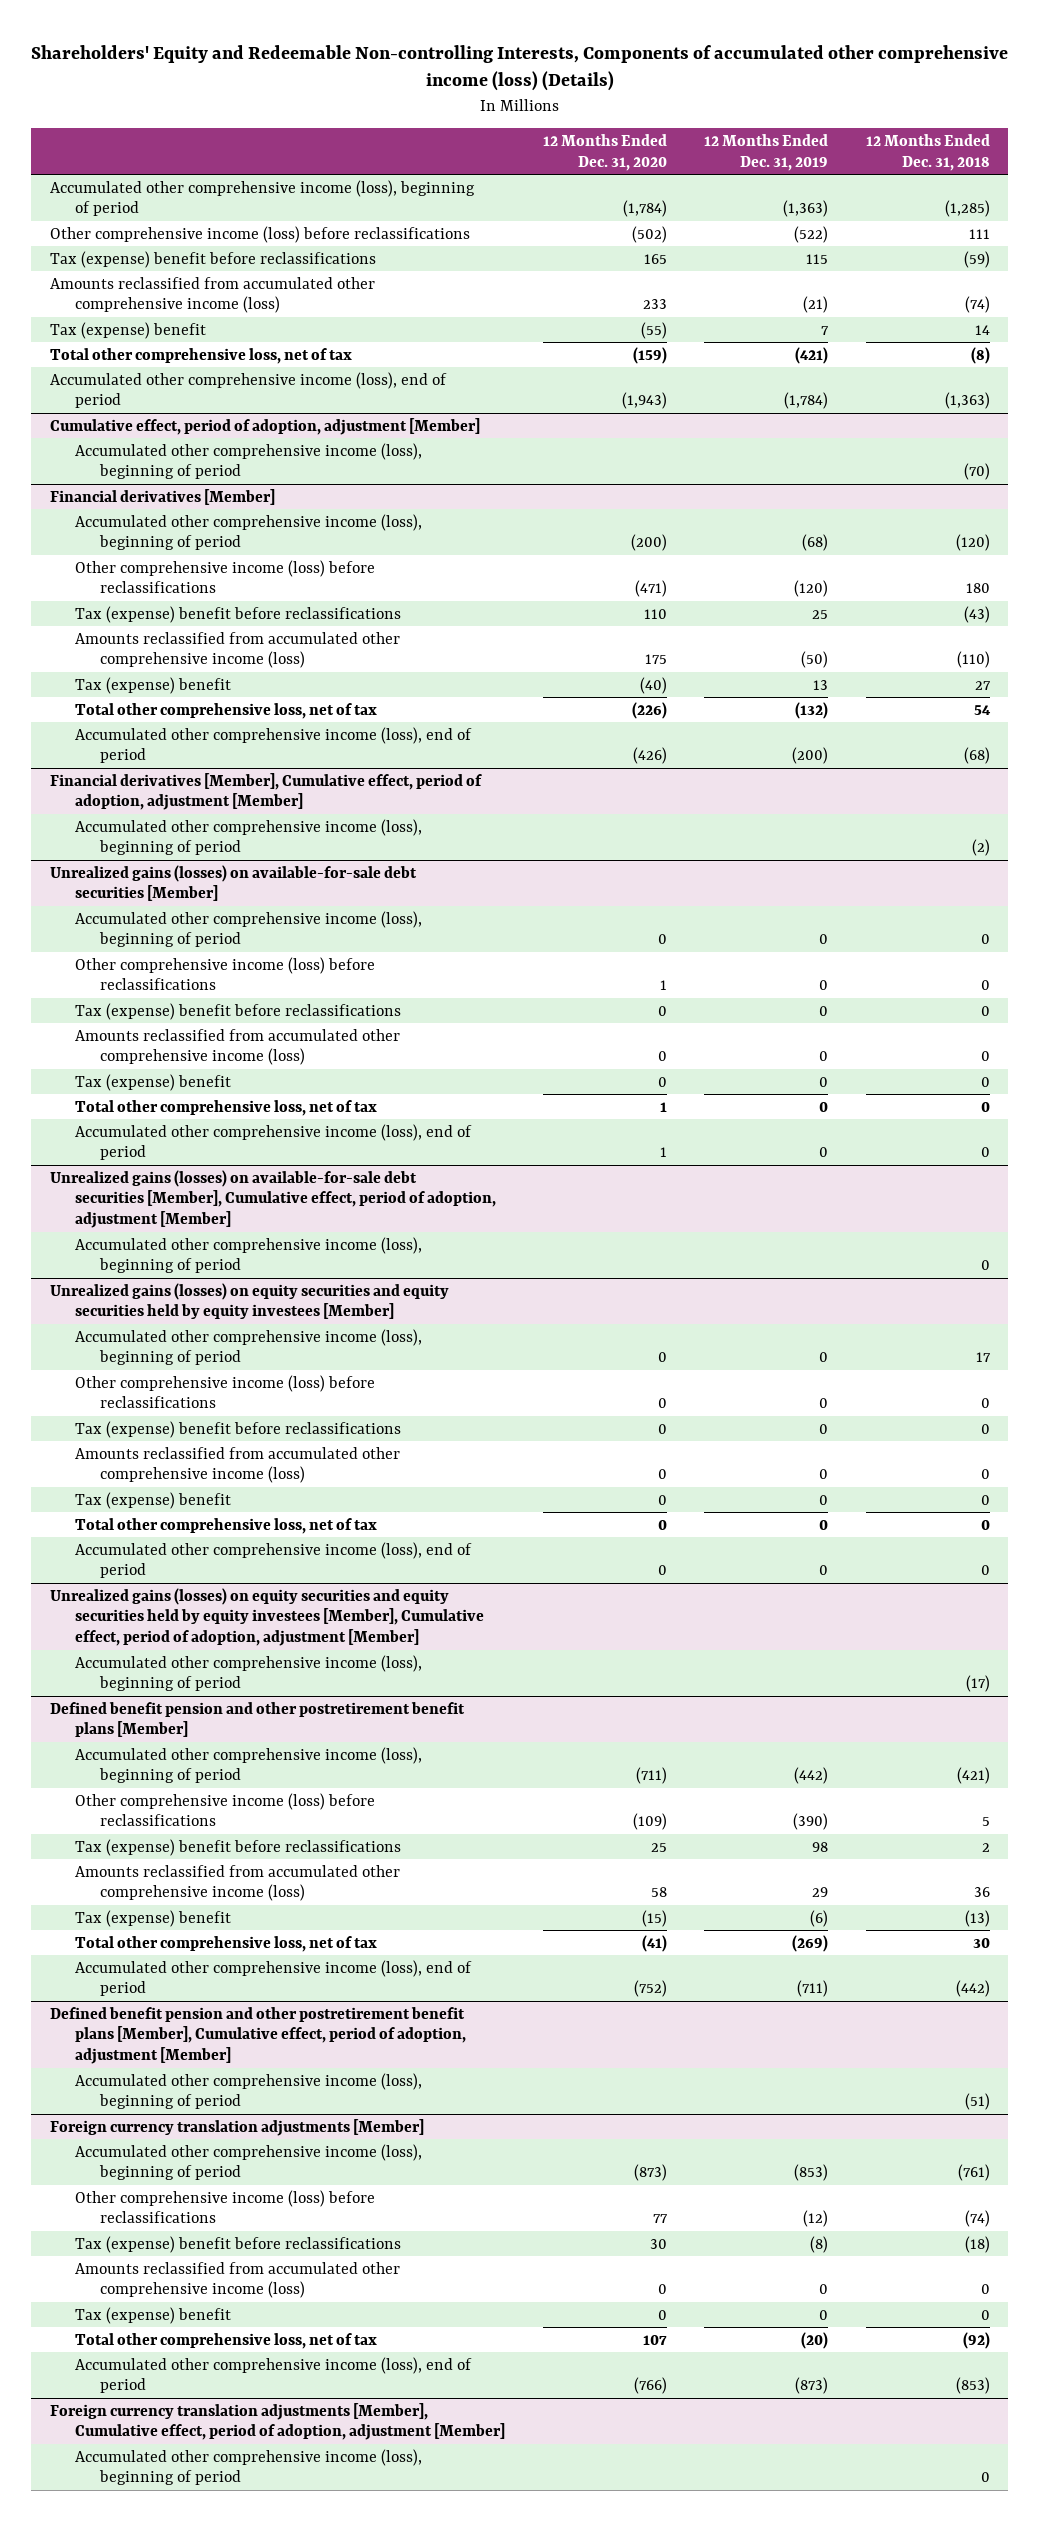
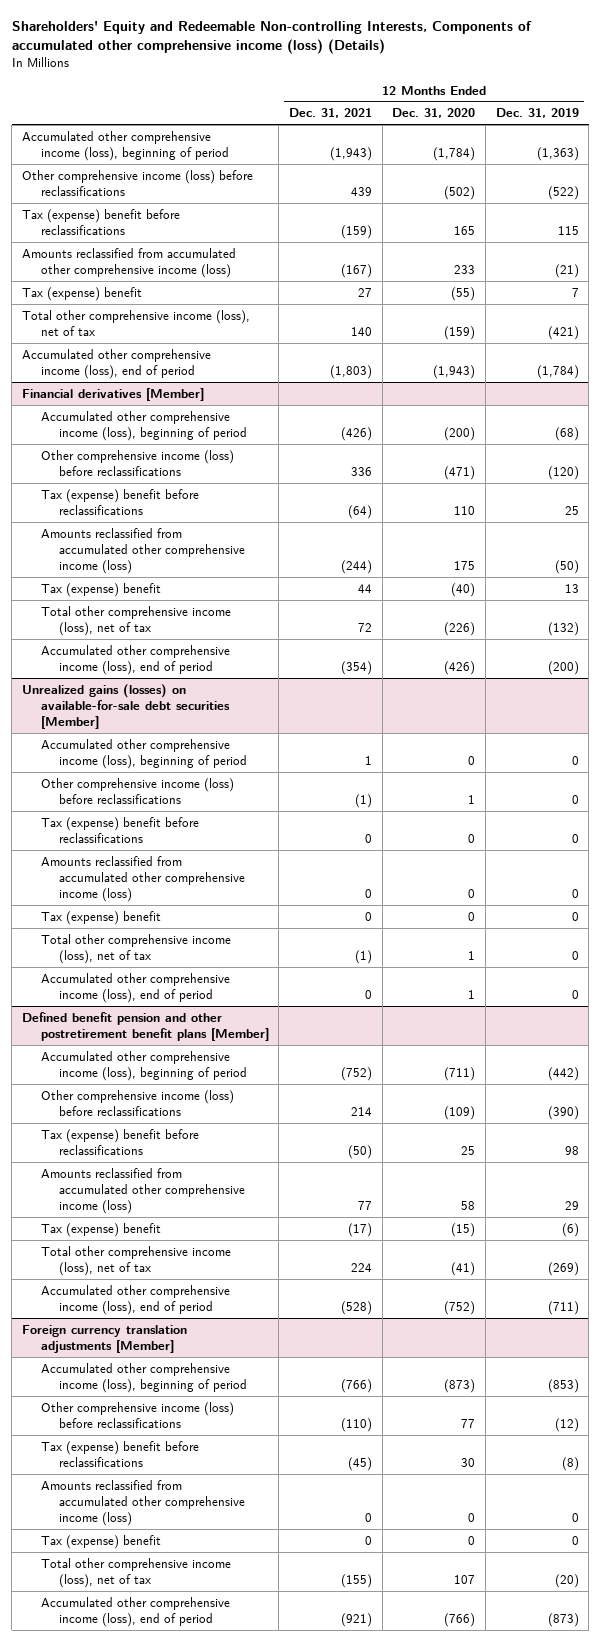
- | 12 Months Ended Dec. 31, 2020 | 12 Months Ended Dec. 31, 2019 | 12 Months Ended Dec. 31, 2018
+ | 12 Months Ended Dec. 31, 2021 | 12 Months Ended Dec. 31, 2020 | 12 Months Ended Dec. 31, 2019
- Total other comprehensive loss, net of tax | (159) | (421) | (8)
+ Total other comprehensive income (loss), net of tax | 140 | (159) | (421)
- Cumulative effect, period of adoption, adjustment [Member]
- Accumulated other comprehensive income (loss), beginning of period | | | (70)
@ Financial derivatives [Member]
- Total other comprehensive loss, net of tax | (226) | (132) | 54
+ Total other comprehensive income (loss), net of tax | 72 | (226) | (132)
- Financial derivatives [Member], Cumulative effect, period of adoption, adjustment [Member]
- Accumulated other comprehensive income (loss), beginning of period | | | (2)
@ Unrealized gains (losses) on available-for-sale debt securities [Member]
- Total other comprehensive loss, net of tax | 1 | 0 | 0
+ Total other comprehensive income (loss), net of tax | (1) | 1 | 0
- Unrealized gains (losses) on available-for-sale debt securities [Member], Cumulative effect, period of adoption, adjustment [Member]
- Accumulated other comprehensive income (loss), beginning of period | | | 0
- Unrealized gains (losses) on equity securities and equity securities held by equity investees [Member]
- Accumulated other comprehensive income (loss), beginning of period | 0 | 0 | 17
- Other comprehensive income (loss) before reclassifications | 0 | 0 | 0
- Tax (expense) benefit before reclassifications | 0 | 0 | 0
- Amounts reclassified from accumulated other comprehensive income (loss) | 0 | 0 | 0
- Tax (expense) benefit | 0 | 0 | 0
- Total other comprehensive loss, net of tax | 0 | 0 | 0
- Accumulated other comprehensive income (loss), end of period | 0 | 0 | 0
- Unrealized gains (losses) on equity securities and equity securities held by equity investees [Member], Cumulative effect, period of adoption, adjustment [Member]
- Accumulated other comprehensive income (loss), beginning of period | | | (17)
@ Defined benefit pension and other postretirement benefit plans [Member]
- Total other comprehensive loss, net of tax | (41) | (269) | 30
+ Total other comprehensive income (loss), net of tax | 224 | (41) | (269)
- Defined benefit pension and other postretirement benefit plans [Member], Cumulative effect, period of adoption, adjustment [Member]
- Accumulated other comprehensive income (loss), beginning of period | | | (51)
@ Foreign currency translation adjustments [Member]
- Total other comprehensive loss, net of tax | 107 | (20) | (92)
+ Total other comprehensive income (loss), net of tax | (155) | 107 | (20)
- Foreign currency translation adjustments [Member], Cumulative effect, period of adoption, adjustment [Member]
- Accumulated other comprehensive income (loss), beginning of period | | | 0

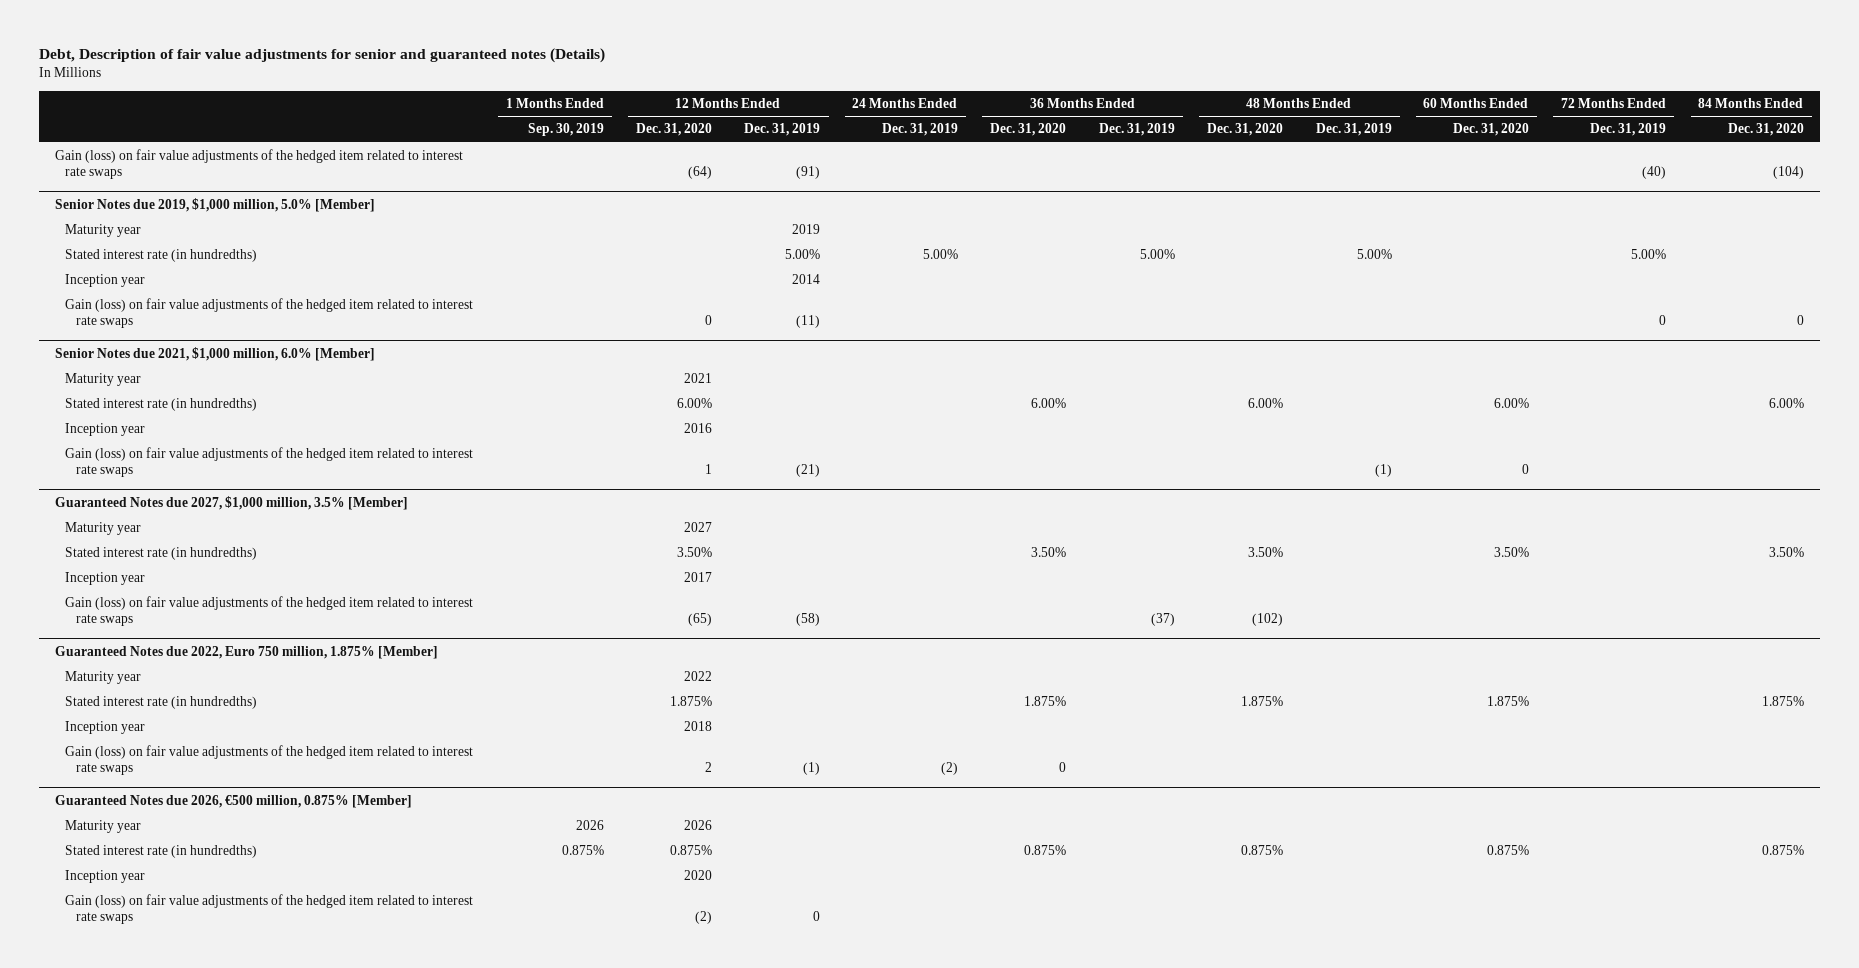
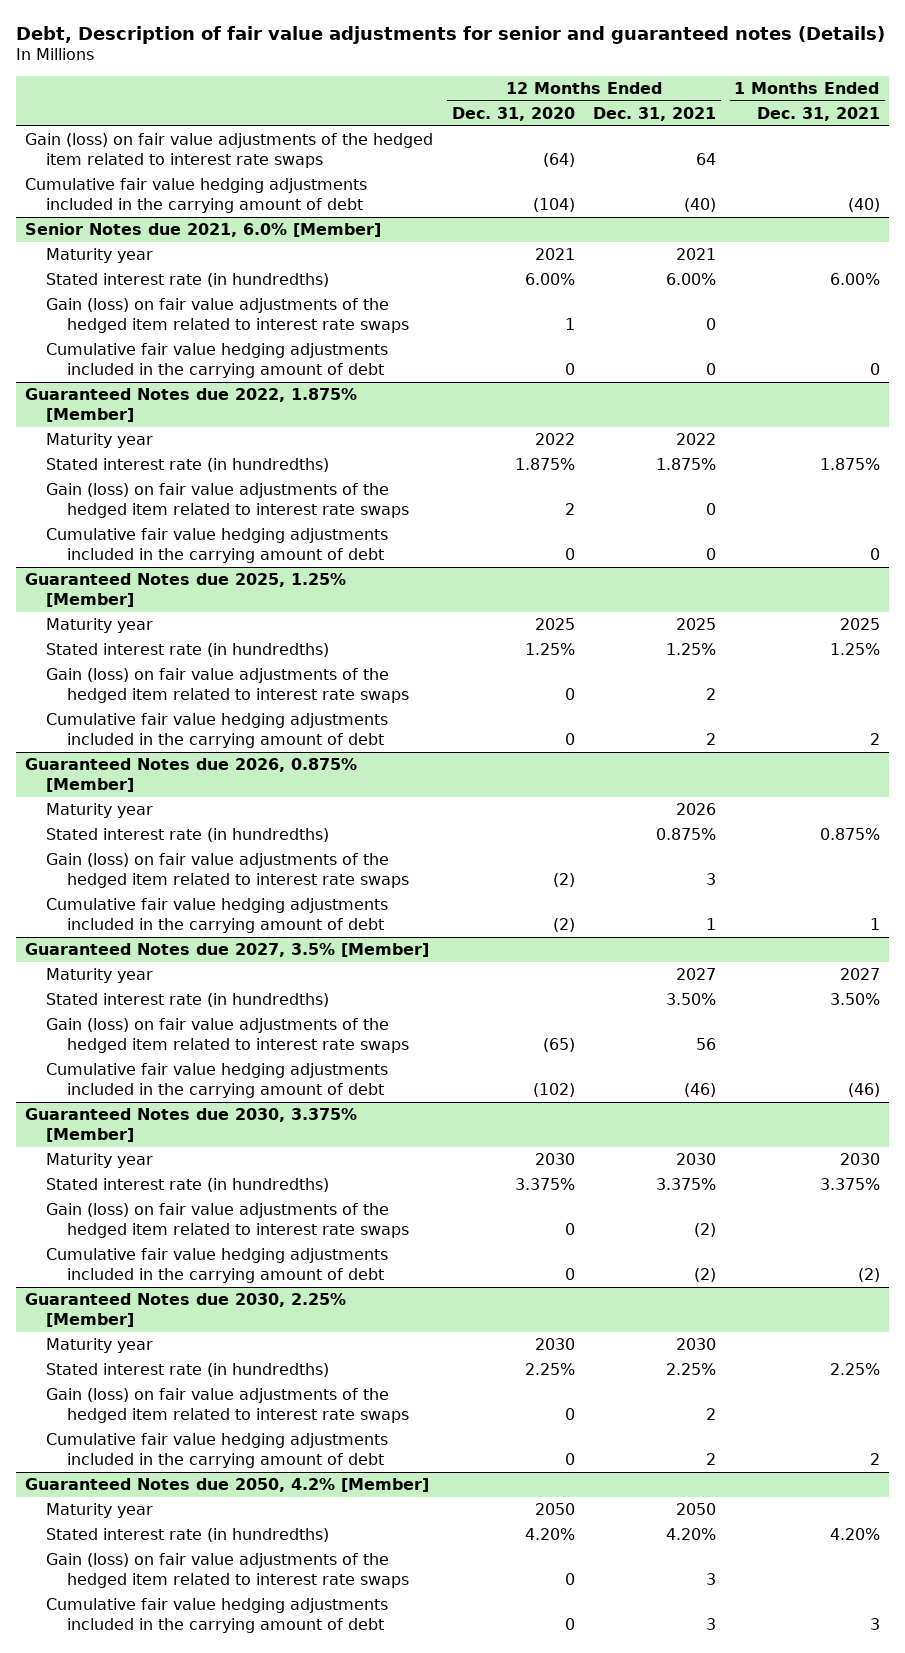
- | 1 Months Ended Sep. 30, 2019 | 12 Months Ended Dec. 31, 2020 | 12 Months Ended Dec. 31, 2019 | 24 Months Ended Dec. 31, 2019 | 36 Months Ended Dec. 31, 2020 | 36 Months Ended Dec. 31, 2019 | 48 Months Ended Dec. 31, 2020 | 48 Months Ended Dec. 31, 2019 | 60 Months Ended Dec. 31, 2020 | 72 Months Ended Dec. 31, 2019 | 84 Months Ended Dec. 31, 2020
+ | 12 Months Ended Dec. 31, 2020 | 12 Months Ended Dec. 31, 2021 | 1 Months Ended Dec. 31, 2021
- Senior Notes due 2019, $1,000 million, 5.0% [Member]
- Maturity year | | | 2019 | | | | | | | |
- Stated interest rate (in hundredths) | | | 5.00% | 5.00% | | 5.00% | | 5.00% | | 5.00% |
- Inception year | | | 2014 | | | | | | | |
- Gain (loss) on fair value adjustments of the hedged item related to interest rate swaps | | 0 | (11) | | | | | | | 0 | 0
- Senior Notes due 2021, $1,000 million, 6.0% [Member]
+ Cumulative fair value hedging adjustments included in the carrying amount of debt | (104) | (40) | (40)
+ Senior Notes due 2021, 6.0% [Member]
- Inception year | | 2016 | | | | | | | | |
- Guaranteed Notes due 2027, $1,000 million, 3.5% [Member]
- Maturity year | | 2027 | | | | | | | | |
- Stated interest rate (in hundredths) | | 3.50% | | | 3.50% | | 3.50% | | 3.50% | | 3.50%
- Inception year | | 2017 | | | | | | | | |
- Gain (loss) on fair value adjustments of the hedged item related to interest rate swaps | | (65) | (58) | | | (37) | (102) | | | |
- Guaranteed Notes due 2022, Euro 750 million, 1.875% [Member]
+ Cumulative fair value hedging adjustments included in the carrying amount of debt | 0 | 0 | 0
+ Guaranteed Notes due 2022, 1.875% [Member]
- Inception year | | 2018 | | | | | | | | |
- Guaranteed Notes due 2026, €500 million, 0.875% [Member]
- Maturity year | 2026 | 2026 | | | | | | | | |
- Stated interest rate (in hundredths) | 0.875% | 0.875% | | | 0.875% | | 0.875% | | 0.875% | | 0.875%
- Inception year | | 2020 | | | | | | | | |
+ Cumulative fair value hedging adjustments included in the carrying amount of debt | 0 | 0 | 0
+ Guaranteed Notes due 2025, 1.25% [Member]
+ Maturity year | 2025 | 2025 | 2025
+ Stated interest rate (in hundredths) | 1.25% | 1.25% | 1.25%
+ Gain (loss) on fair value adjustments of the hedged item related to interest rate swaps | 0 | 2 |
+ Cumulative fair value hedging adjustments included in the carrying amount of debt | 0 | 2 | 2
+ Guaranteed Notes due 2026, 0.875% [Member]
+ Maturity year | | 2026 |
+ Stated interest rate (in hundredths) | | 0.875% | 0.875%
+ Cumulative fair value hedging adjustments included in the carrying amount of debt | (2) | 1 | 1
+ Guaranteed Notes due 2027, 3.5% [Member]
+ Maturity year | | 2027 | 2027
+ Stated interest rate (in hundredths) | | 3.50% | 3.50%
+ Gain (loss) on fair value adjustments of the hedged item related to interest rate swaps | (65) | 56 |
+ Cumulative fair value hedging adjustments included in the carrying amount of debt | (102) | (46) | (46)
+ Guaranteed Notes due 2030, 3.375% [Member]
+ Maturity year | 2030 | 2030 | 2030
+ Stated interest rate (in hundredths) | 3.375% | 3.375% | 3.375%
+ Gain (loss) on fair value adjustments of the hedged item related to interest rate swaps | 0 | (2) |
+ Cumulative fair value hedging adjustments included in the carrying amount of debt | 0 | (2) | (2)
+ Guaranteed Notes due 2030, 2.25% [Member]
+ Maturity year | 2030 | 2030 |
+ Stated interest rate (in hundredths) | 2.25% | 2.25% | 2.25%
+ Gain (loss) on fair value adjustments of the hedged item related to interest rate swaps | 0 | 2 |
+ Cumulative fair value hedging adjustments included in the carrying amount of debt | 0 | 2 | 2
+ Guaranteed Notes due 2050, 4.2% [Member]
+ Maturity year | 2050 | 2050 |
+ Stated interest rate (in hundredths) | 4.20% | 4.20% | 4.20%
+ Gain (loss) on fair value adjustments of the hedged item related to interest rate swaps | 0 | 3 |
+ Cumulative fair value hedging adjustments included in the carrying amount of debt | 0 | 3 | 3

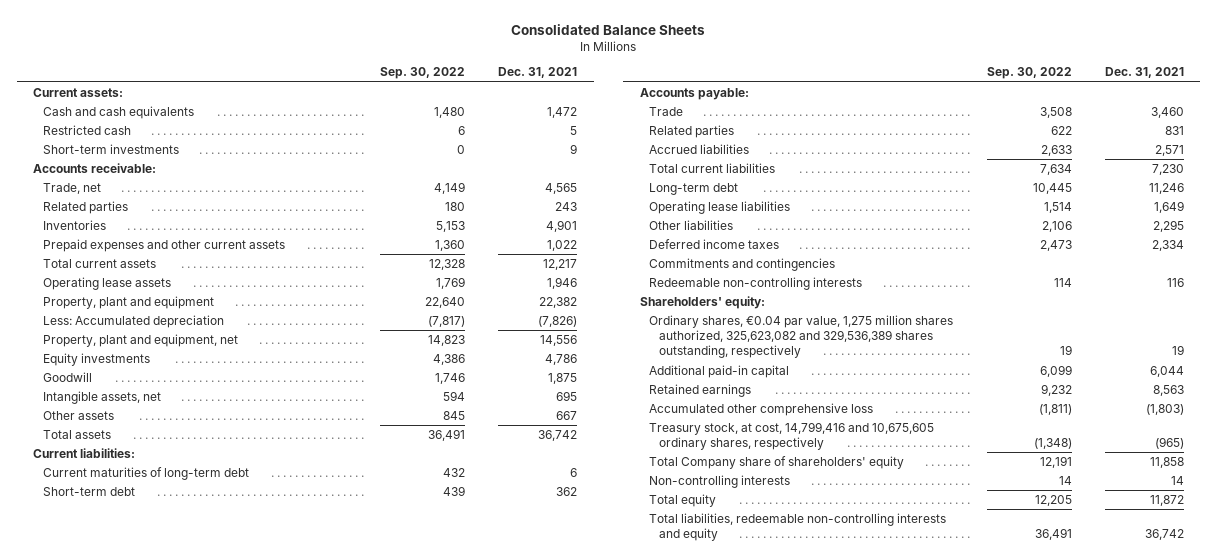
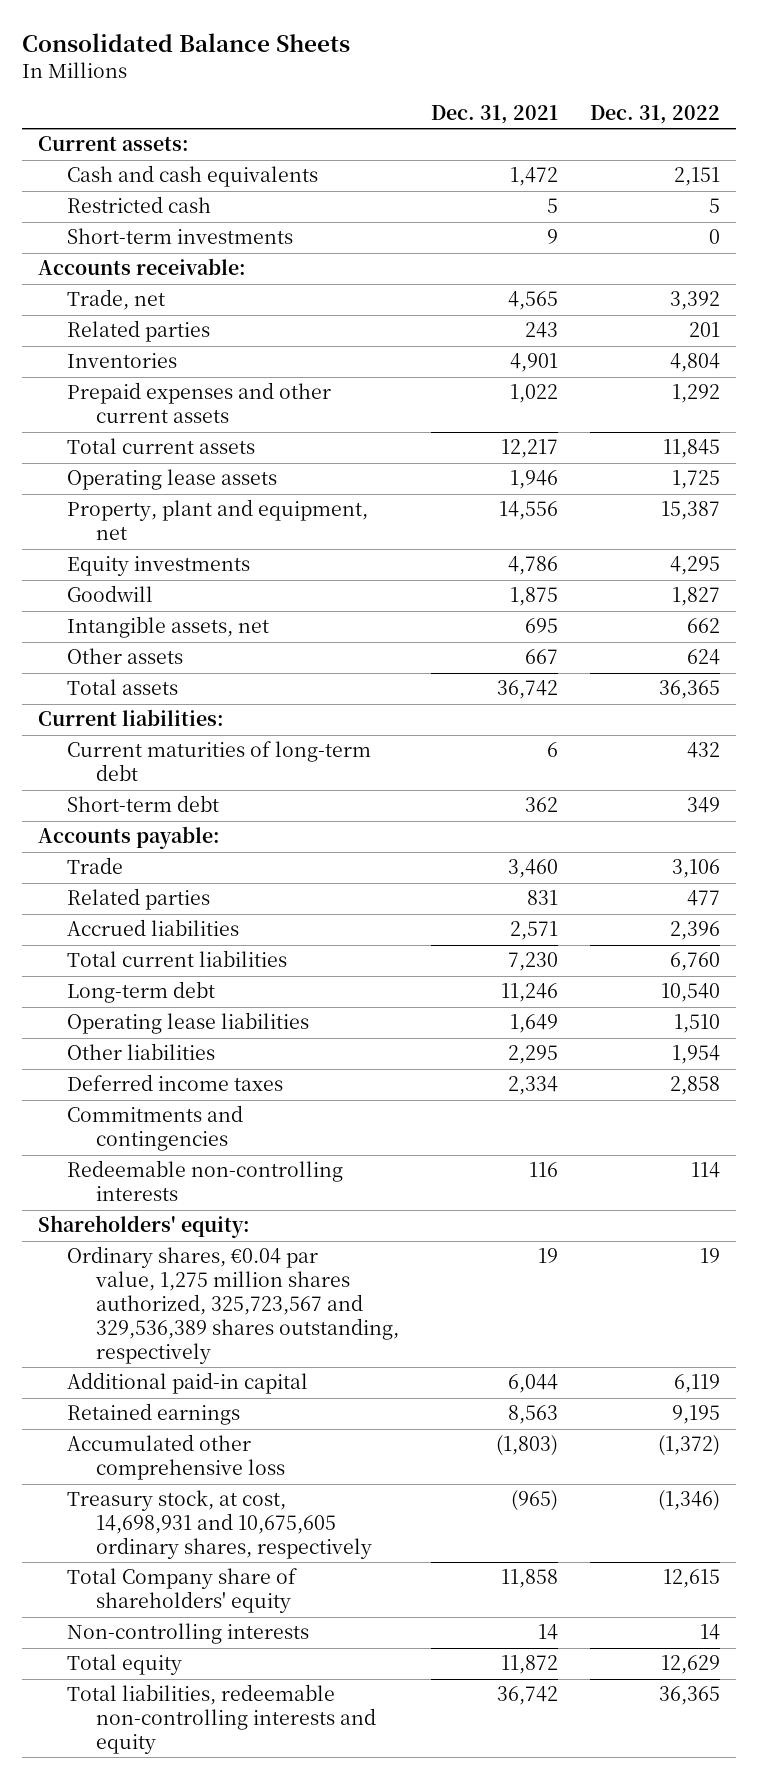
- | Sep. 30, 2022 | Dec. 31, 2021
+ | Dec. 31, 2021 | Dec. 31, 2022
- Property, plant and equipment | 22,640 | 22,382
- Less: Accumulated depreciation | (7,817) | (7,826)
- Ordinary shares, €0.04 par value, 1,275 million shares authorized, 325,623,082 and 329,536,389 shares outstanding, respectively | 19 | 19
+ Ordinary shares, €0.04 par value, 1,275 million shares authorized, 325,723,567 and 329,536,389 shares outstanding, respectively | 19 | 19
- Treasury stock, at cost, 14,799,416 and 10,675,605 ordinary shares, respectively | (1,348) | (965)
+ Treasury stock, at cost, 14,698,931 and 10,675,605 ordinary shares, respectively | (965) | (1,346)

